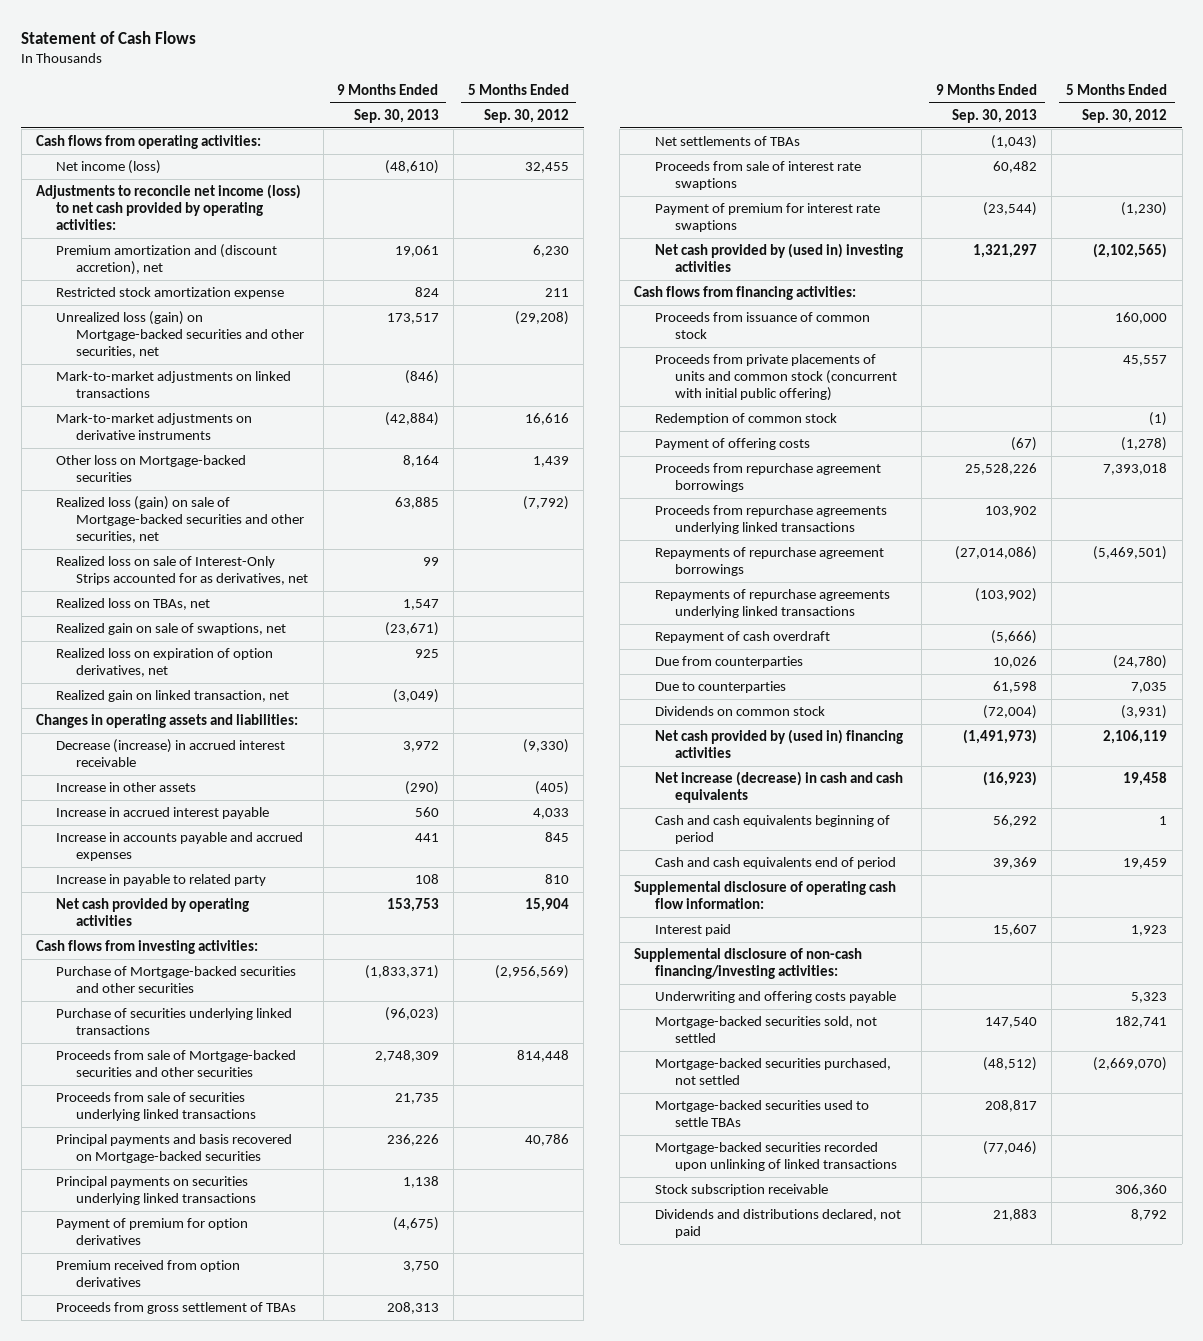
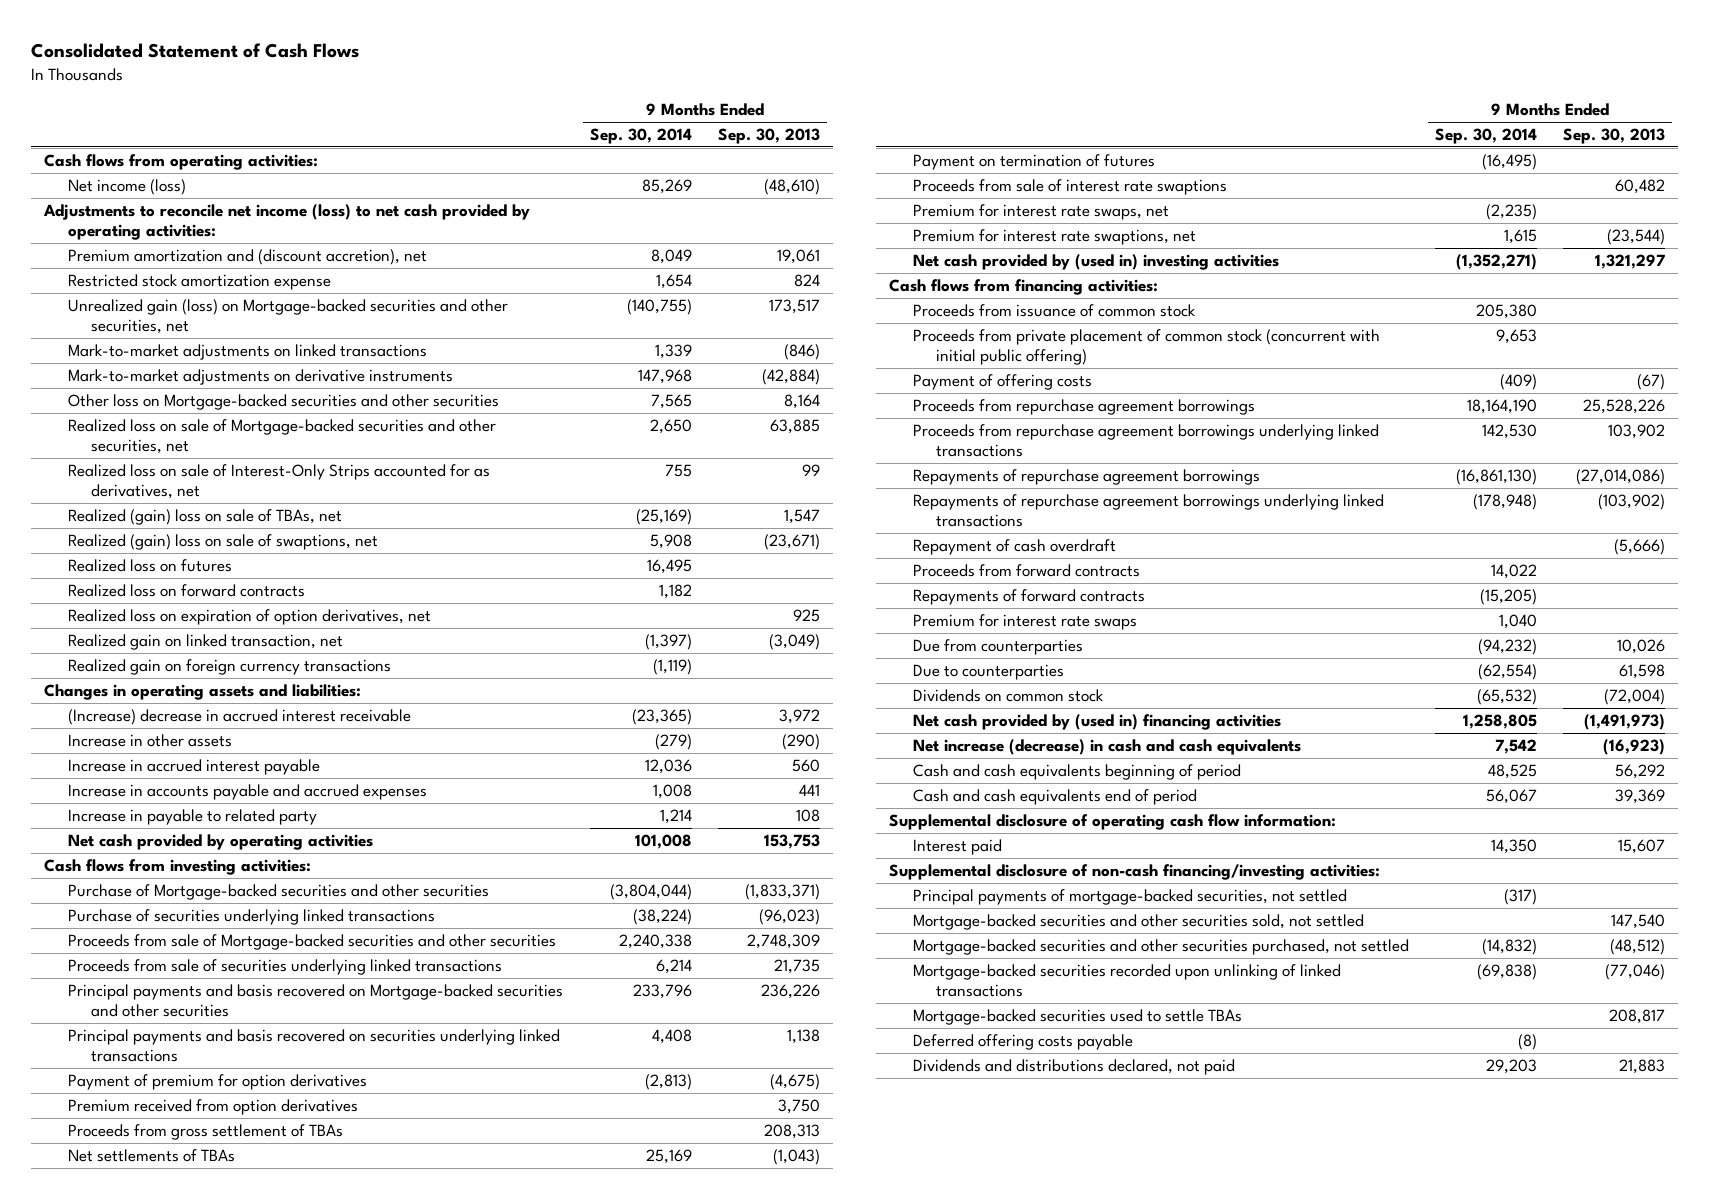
- Statement of Cash Flows
+ Consolidated Statement of Cash Flows
- | 9 Months Ended Sep. 30, 2013 | 5 Months Ended Sep. 30, 2012
+ | 9 Months Ended Sep. 30, 2014 | 9 Months Ended Sep. 30, 2013
- Unrealized loss (gain) on Mortgage-backed securities and other securities, net | 173,517 | (29,208)
+ Unrealized gain (loss) on Mortgage-backed securities and other securities, net | (140,755) | 173,517
- Other loss on Mortgage-backed securities | 8,164 | 1,439
- Realized loss (gain) on sale of Mortgage-backed securities and other securities, net | 63,885 | (7,792)
+ Other loss on Mortgage-backed securities and other securities | 7,565 | 8,164
+ Realized loss on sale of Mortgage-backed securities and other securities, net | 2,650 | 63,885
- Realized loss on TBAs, net | 1,547 |
- Realized gain on sale of swaptions, net | (23,671) |
+ Realized (gain) loss on sale of TBAs, net | (25,169) | 1,547
+ Realized (gain) loss on sale of swaptions, net | 5,908 | (23,671)
+ Realized loss on futures | 16,495 |
+ Realized loss on forward contracts | 1,182 |
+ Realized gain on foreign currency transactions | (1,119) |
- Decrease (increase) in accrued interest receivable | 3,972 | (9,330)
+ (Increase) decrease in accrued interest receivable | (23,365) | 3,972
- Principal payments and basis recovered on Mortgage-backed securities | 236,226 | 40,786
- Principal payments on securities underlying linked transactions | 1,138 |
+ Principal payments and basis recovered on Mortgage-backed securities and other securities | 233,796 | 236,226
+ Principal payments and basis recovered on securities underlying linked transactions | 4,408 | 1,138
+ Payment on termination of futures | (16,495) |
- Payment of premium for interest rate swaptions | (23,544) | (1,230)
+ Premium for interest rate swaps, net | (2,235) |
+ Premium for interest rate swaptions, net | 1,615 | (23,544)
- Proceeds from private placements of units and common stock (concurrent with initial public offering) | | 45,557
- Redemption of common stock | | (1)
+ Proceeds from private placement of common stock (concurrent with initial public offering) | 9,653 |
- Proceeds from repurchase agreements underlying linked transactions | 103,902 |
+ Proceeds from repurchase agreement borrowings underlying linked transactions | 142,530 | 103,902
- Repayments of repurchase agreements underlying linked transactions | (103,902) |
+ Repayments of repurchase agreement borrowings underlying linked transactions | (178,948) | (103,902)
+ Proceeds from forward contracts | 14,022 |
+ Repayments of forward contracts | (15,205) |
+ Premium for interest rate swaps | 1,040 |
- Underwriting and offering costs payable | | 5,323
- Mortgage-backed securities sold, not settled | 147,540 | 182,741
- Mortgage-backed securities purchased, not settled | (48,512) | (2,669,070)
+ Principal payments of mortgage-backed securities, not settled | (317) |
+ Mortgage-backed securities and other securities sold, not settled | | 147,540
+ Mortgage-backed securities and other securities purchased, not settled | (14,832) | (48,512)
- Stock subscription receivable | | 306,360
moved down: Mortgage-backed securities used to settle TBAs | | 208,817
+ Deferred offering costs payable | (8) |

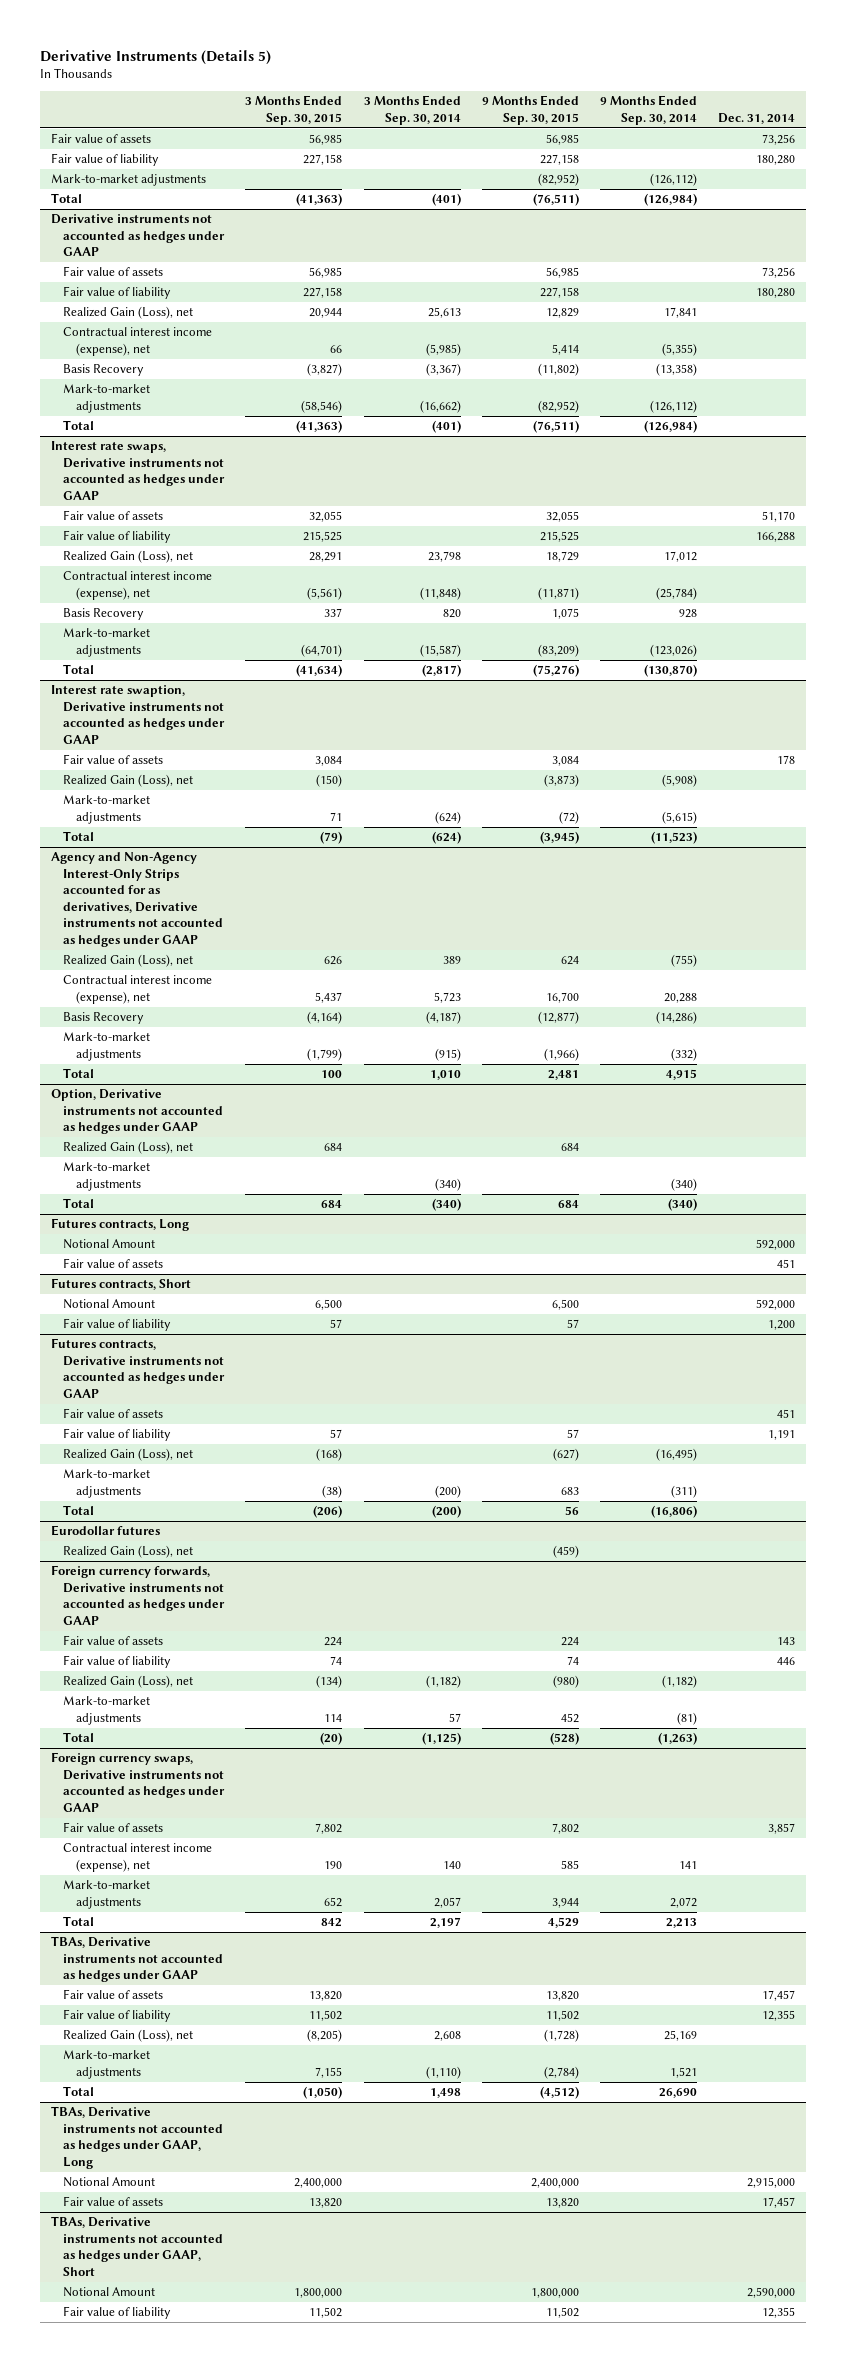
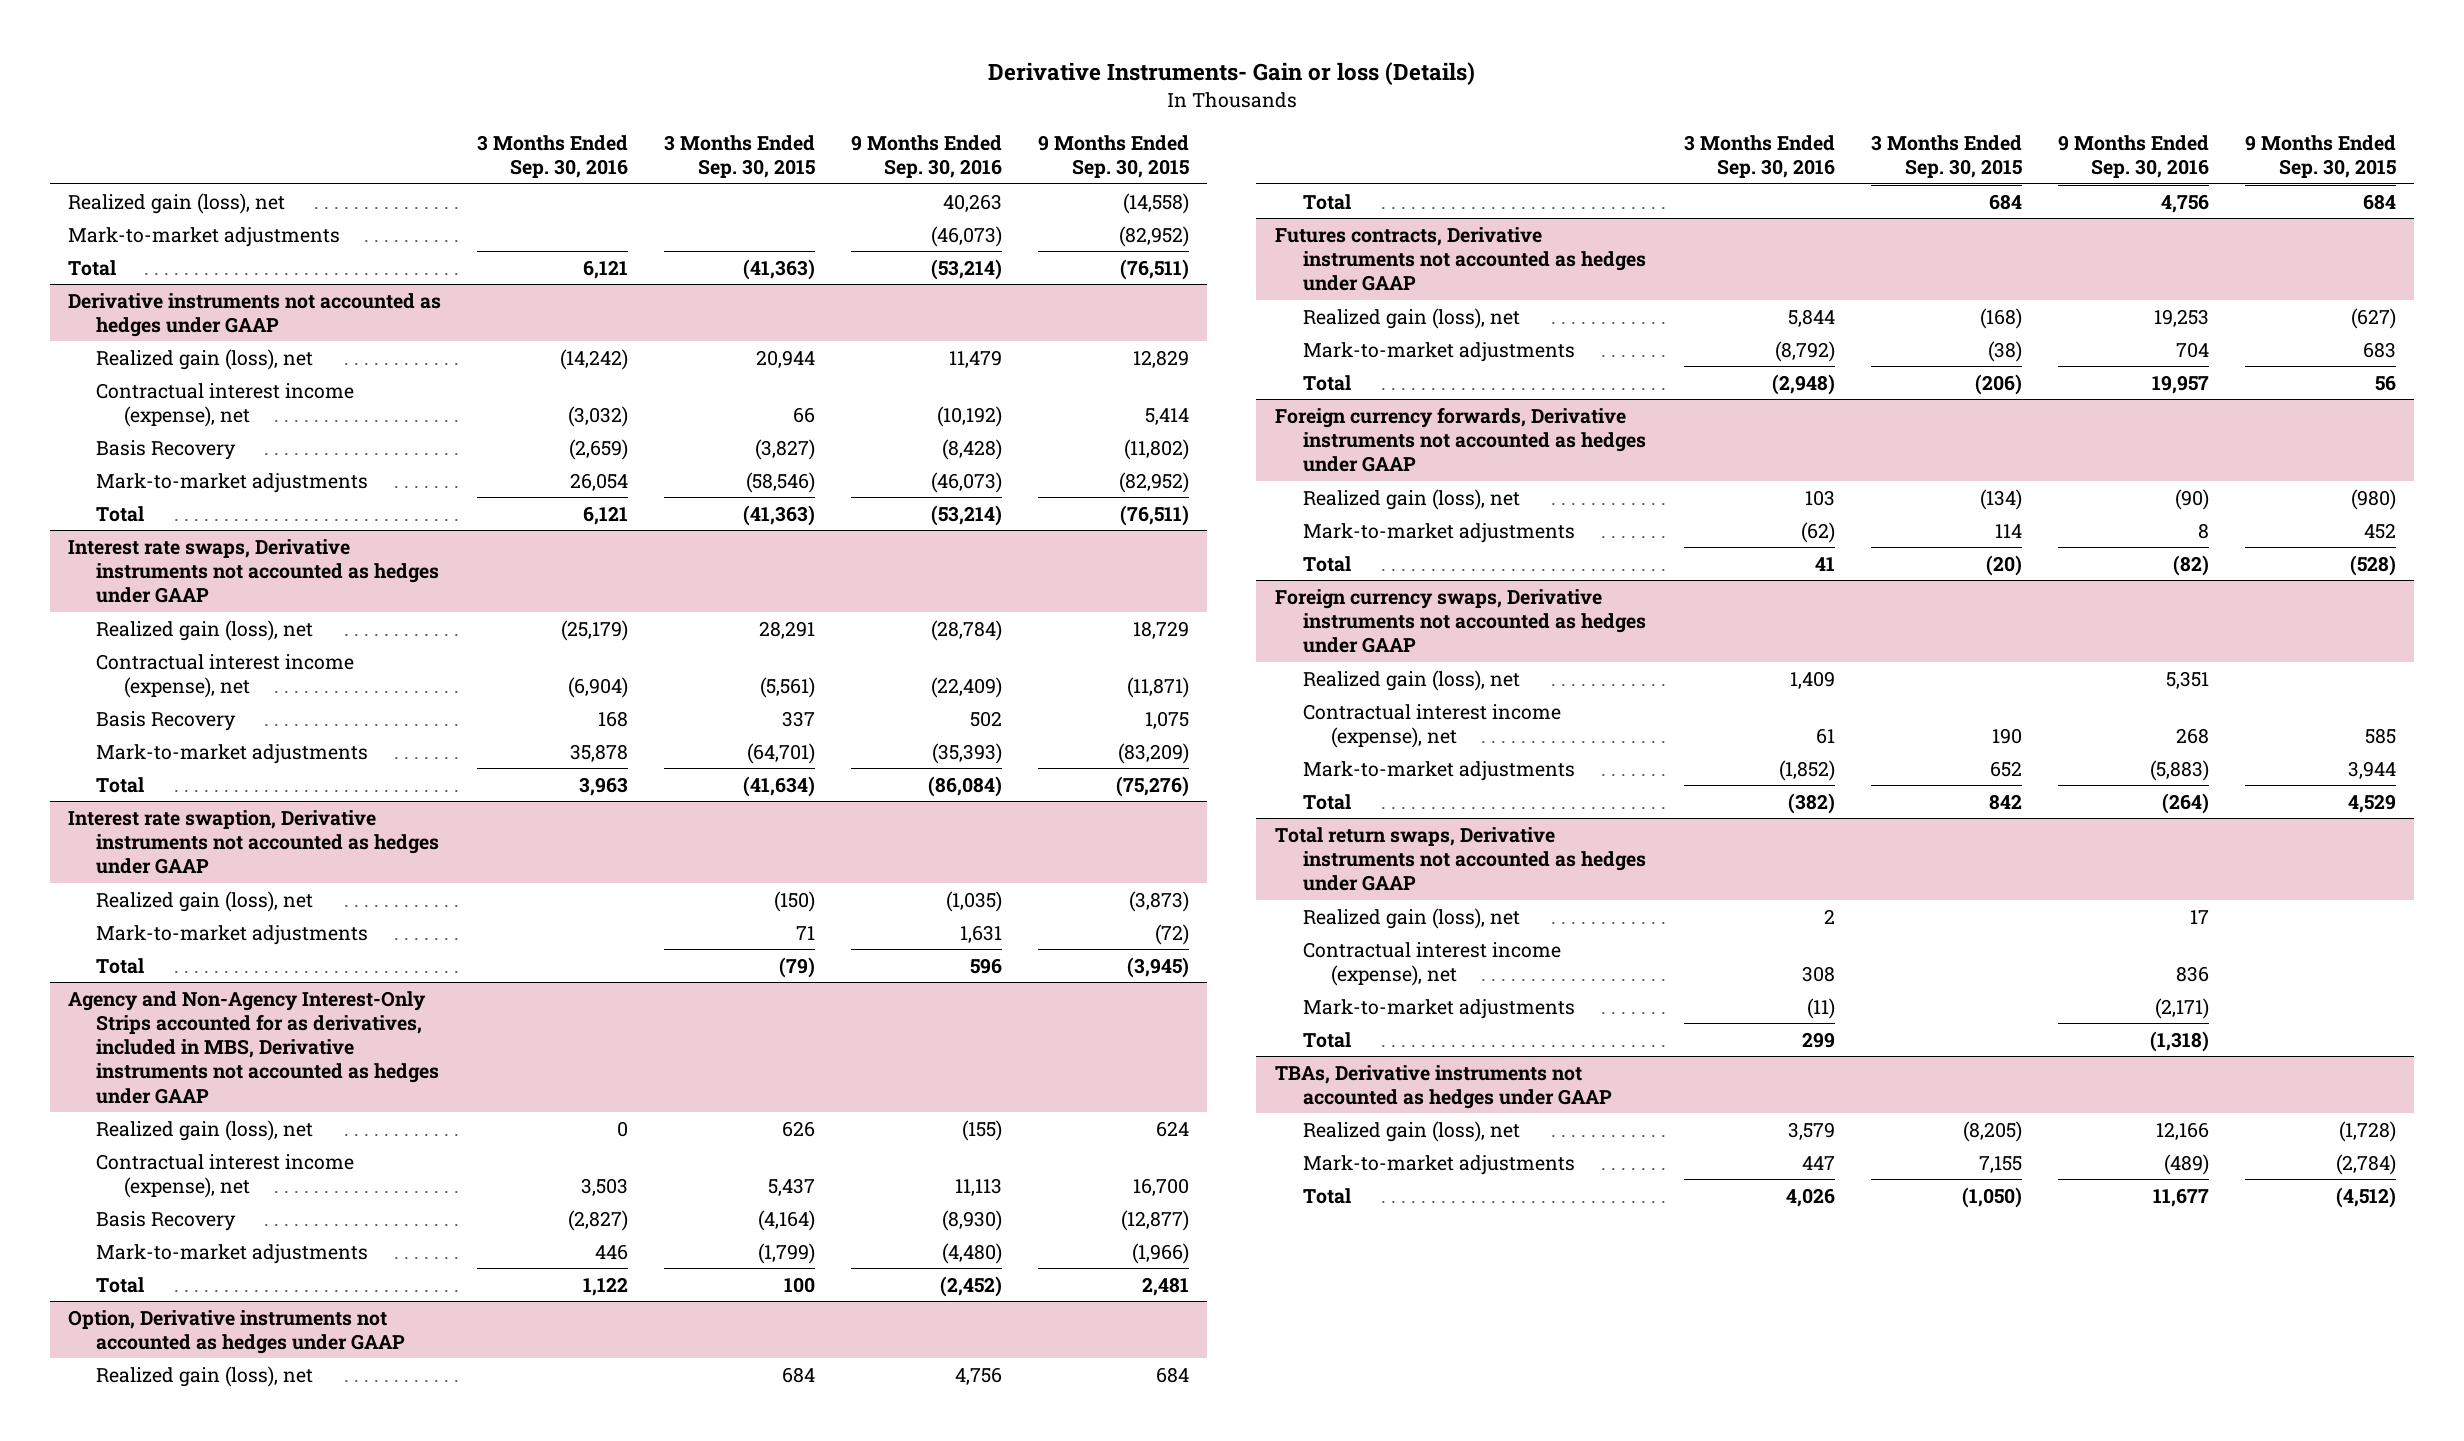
- Derivative Instruments (Details 5)
+ Derivative Instruments- Gain or loss (Details)
- | 3 Months Ended Sep. 30, 2015 | 3 Months Ended Sep. 30, 2014 | 9 Months Ended Sep. 30, 2015 | 9 Months Ended Sep. 30, 2014 | Dec. 31, 2014
+ | 3 Months Ended Sep. 30, 2016 | 3 Months Ended Sep. 30, 2015 | 9 Months Ended Sep. 30, 2016 | 9 Months Ended Sep. 30, 2015
- Fair value of assets | 56,985 | | 56,985 | | 73,256
- Fair value of liability | 227,158 | | 227,158 | | 180,280
+ Realized gain (loss), net | | | 40,263 | (14,558)
@ Derivative instruments not accounted as hedges under GAAP
- Fair value of assets | 56,985 | | 56,985 | | 73,256
- Fair value of liability | 227,158 | | 227,158 | | 180,280
- Realized Gain (Loss), net | 20,944 | 25,613 | 12,829 | 17,841 |
+ Realized gain (loss), net | (14,242) | 20,944 | 11,479 | 12,829
@ Interest rate swaps, Derivative instruments not accounted as hedges under GAAP
- Fair value of assets | 32,055 | | 32,055 | | 51,170
- Fair value of liability | 215,525 | | 215,525 | | 166,288
- Realized Gain (Loss), net | 28,291 | 23,798 | 18,729 | 17,012 |
+ Realized gain (loss), net | (25,179) | 28,291 | (28,784) | 18,729
@ Interest rate swaption, Derivative instruments not accounted as hedges under GAAP
- Fair value of assets | 3,084 | | 3,084 | | 178
- Realized Gain (Loss), net | (150) | | (3,873) | (5,908) |
+ Realized gain (loss), net | | (150) | (1,035) | (3,873)
- Agency and Non-Agency Interest-Only Strips accounted for as derivatives, Derivative instruments not accounted as hedges under GAAP
- Realized Gain (Loss), net | 626 | 389 | 624 | (755) |
+ Agency and Non-Agency Interest-Only Strips accounted for as derivatives, included in MBS, Derivative instruments not accounted as hedges under GAAP
+ Realized gain (loss), net | 0 | 626 | (155) | 624
@ Option, Derivative instruments not accounted as hedges under GAAP
- Realized Gain (Loss), net | 684 | | 684 | |
- Mark-to-market adjustments | | (340) | | (340) |
+ Realized gain (loss), net | | 684 | 4,756 | 684
- Futures contracts, Long
- Notional Amount | | | | | 592,000
- Fair value of assets | | | | | 451
- Futures contracts, Short
- Notional Amount | 6,500 | | 6,500 | | 592,000
- Fair value of liability | 57 | | 57 | | 1,200
@ Futures contracts, Derivative instruments not accounted as hedges under GAAP
- Fair value of assets | | | | | 451
- Fair value of liability | 57 | | 57 | | 1,191
- Realized Gain (Loss), net | (168) | | (627) | (16,495) |
+ Realized gain (loss), net | 5,844 | (168) | 19,253 | (627)
- Eurodollar futures
- Realized Gain (Loss), net | | | (459) | |
@ Foreign currency forwards, Derivative instruments not accounted as hedges under GAAP
- Fair value of assets | 224 | | 224 | | 143
- Fair value of liability | 74 | | 74 | | 446
- Realized Gain (Loss), net | (134) | (1,182) | (980) | (1,182) |
+ Realized gain (loss), net | 103 | (134) | (90) | (980)
@ Foreign currency swaps, Derivative instruments not accounted as hedges under GAAP
- Fair value of assets | 7,802 | | 7,802 | | 3,857
+ Realized gain (loss), net | 1,409 | | 5,351 |
+ Total return swaps, Derivative instruments not accounted as hedges under GAAP
+ Realized gain (loss), net | 2 | | 17 |
+ Contractual interest income (expense), net | 308 | | 836 |
+ Mark-to-market adjustments | (11) | | (2,171) |
+ Total | 299 | | (1,318) |
@ TBAs, Derivative instruments not accounted as hedges under GAAP
- Fair value of assets | 13,820 | | 13,820 | | 17,457
- Fair value of liability | 11,502 | | 11,502 | | 12,355
- Realized Gain (Loss), net | (8,205) | 2,608 | (1,728) | 25,169 |
+ Realized gain (loss), net | 3,579 | (8,205) | 12,166 | (1,728)
- TBAs, Derivative instruments not accounted as hedges under GAAP, Long
- Notional Amount | 2,400,000 | | 2,400,000 | | 2,915,000
- Fair value of assets | 13,820 | | 13,820 | | 17,457
- TBAs, Derivative instruments not accounted as hedges under GAAP, Short
- Notional Amount | 1,800,000 | | 1,800,000 | | 2,590,000
- Fair value of liability | 11,502 | | 11,502 | | 12,355

